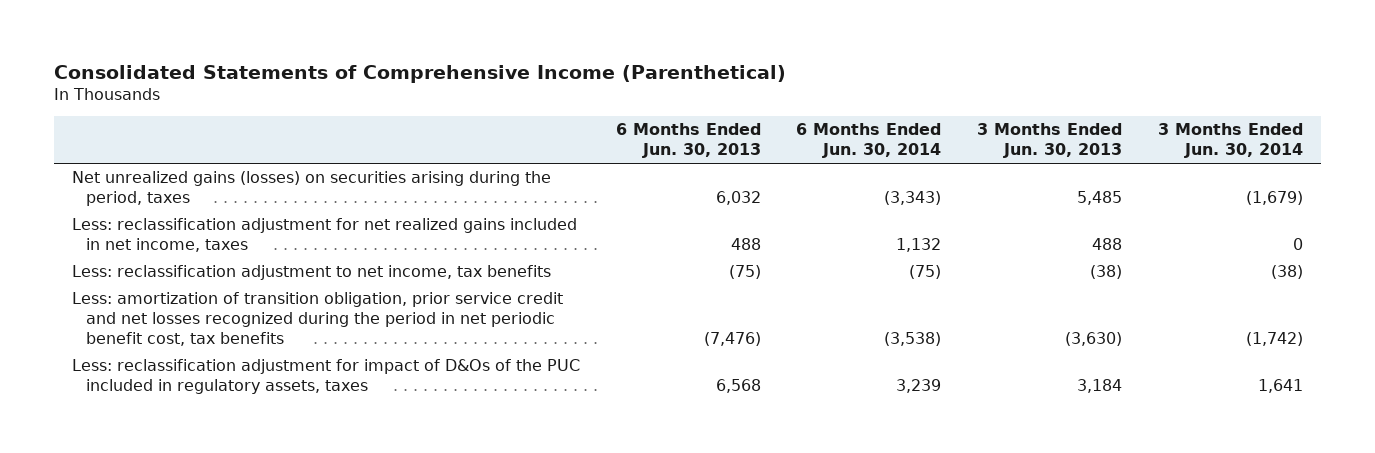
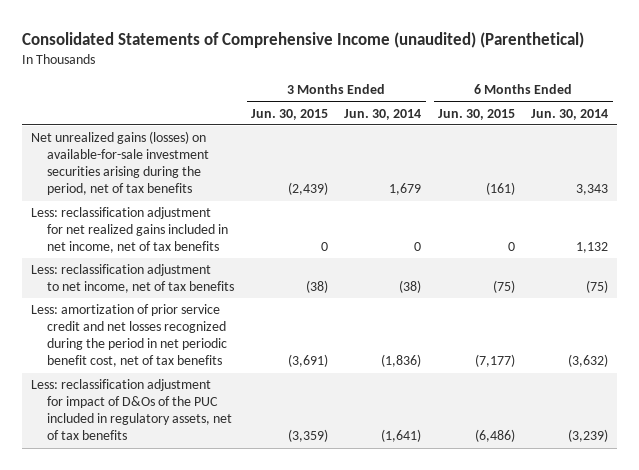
- Consolidated Statements of Comprehensive Income (Parenthetical)
+ Consolidated Statements of Comprehensive Income (unaudited) (Parenthetical)
- | 6 Months Ended Jun. 30, 2013 | 6 Months Ended Jun. 30, 2014 | 3 Months Ended Jun. 30, 2013 | 3 Months Ended Jun. 30, 2014
+ | 3 Months Ended Jun. 30, 2015 | 3 Months Ended Jun. 30, 2014 | 6 Months Ended Jun. 30, 2015 | 6 Months Ended Jun. 30, 2014
- Net unrealized gains (losses) on securities arising during the period, taxes | 6,032 | (3,343) | 5,485 | (1,679)
- Less: reclassification adjustment for net realized gains included in net income, taxes | 488 | 1,132 | 488 | 0
- Less: reclassification adjustment to net income, tax benefits | (75) | (75) | (38) | (38)
- Less: amortization of transition obligation, prior service credit and net losses recognized during the period in net periodic benefit cost, tax benefits | (7,476) | (3,538) | (3,630) | (1,742)
- Less: reclassification adjustment for impact of D&Os of the PUC included in regulatory assets, taxes | 6,568 | 3,239 | 3,184 | 1,641
+ Net unrealized gains (losses) on available-for-sale investment securities arising during the period, net of tax benefits | (2,439) | 1,679 | (161) | 3,343
+ Less: reclassification adjustment for net realized gains included in net income, net of tax benefits | 0 | 0 | 0 | 1,132
+ Less: reclassification adjustment to net income, net of tax benefits | (38) | (38) | (75) | (75)
+ Less: amortization of prior service credit and net losses recognized during the period in net periodic benefit cost, net of tax benefits | (3,691) | (1,836) | (7,177) | (3,632)
+ Less: reclassification adjustment for impact of D&Os of the PUC included in regulatory assets, net of tax benefits | (3,359) | (1,641) | (6,486) | (3,239)

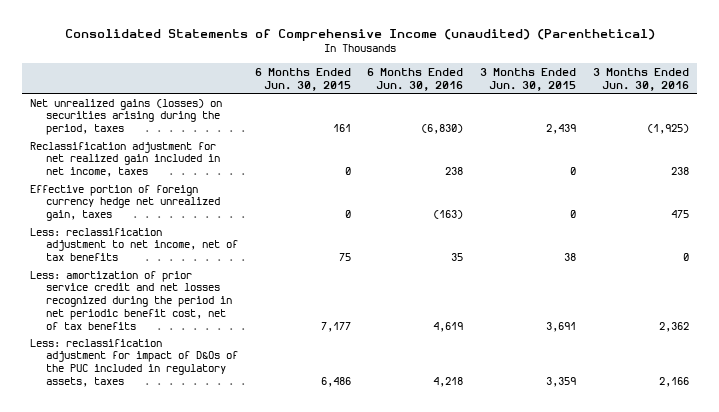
- | 3 Months Ended Jun. 30, 2015 | 3 Months Ended Jun. 30, 2014 | 6 Months Ended Jun. 30, 2015 | 6 Months Ended Jun. 30, 2014
+ | 6 Months Ended Jun. 30, 2015 | 6 Months Ended Jun. 30, 2016 | 3 Months Ended Jun. 30, 2015 | 3 Months Ended Jun. 30, 2016
- Net unrealized gains (losses) on available-for-sale investment securities arising during the period, net of tax benefits | (2,439) | 1,679 | (161) | 3,343
- Less: reclassification adjustment for net realized gains included in net income, net of tax benefits | 0 | 0 | 0 | 1,132
- Less: reclassification adjustment to net income, net of tax benefits | (38) | (38) | (75) | (75)
- Less: amortization of prior service credit and net losses recognized during the period in net periodic benefit cost, net of tax benefits | (3,691) | (1,836) | (7,177) | (3,632)
- Less: reclassification adjustment for impact of D&Os of the PUC included in regulatory assets, net of tax benefits | (3,359) | (1,641) | (6,486) | (3,239)
+ Net unrealized gains (losses) on securities arising during the period, taxes | 161 | (6,830) | 2,439 | (1,925)
+ Reclassification adjustment for net realized gain included in net income, taxes | 0 | 238 | 0 | 238
+ Effective portion of foreign currency hedge net unrealized gain, taxes | 0 | (163) | 0 | 475
+ Less: reclassification adjustment to net income, net of tax benefits | 75 | 35 | 38 | 0
+ Less: amortization of prior service credit and net losses recognized during the period in net periodic benefit cost, net of tax benefits | 7,177 | 4,619 | 3,691 | 2,362
+ Less: reclassification adjustment for impact of D&Os of the PUC included in regulatory assets, taxes | 6,486 | 4,218 | 3,359 | 2,166

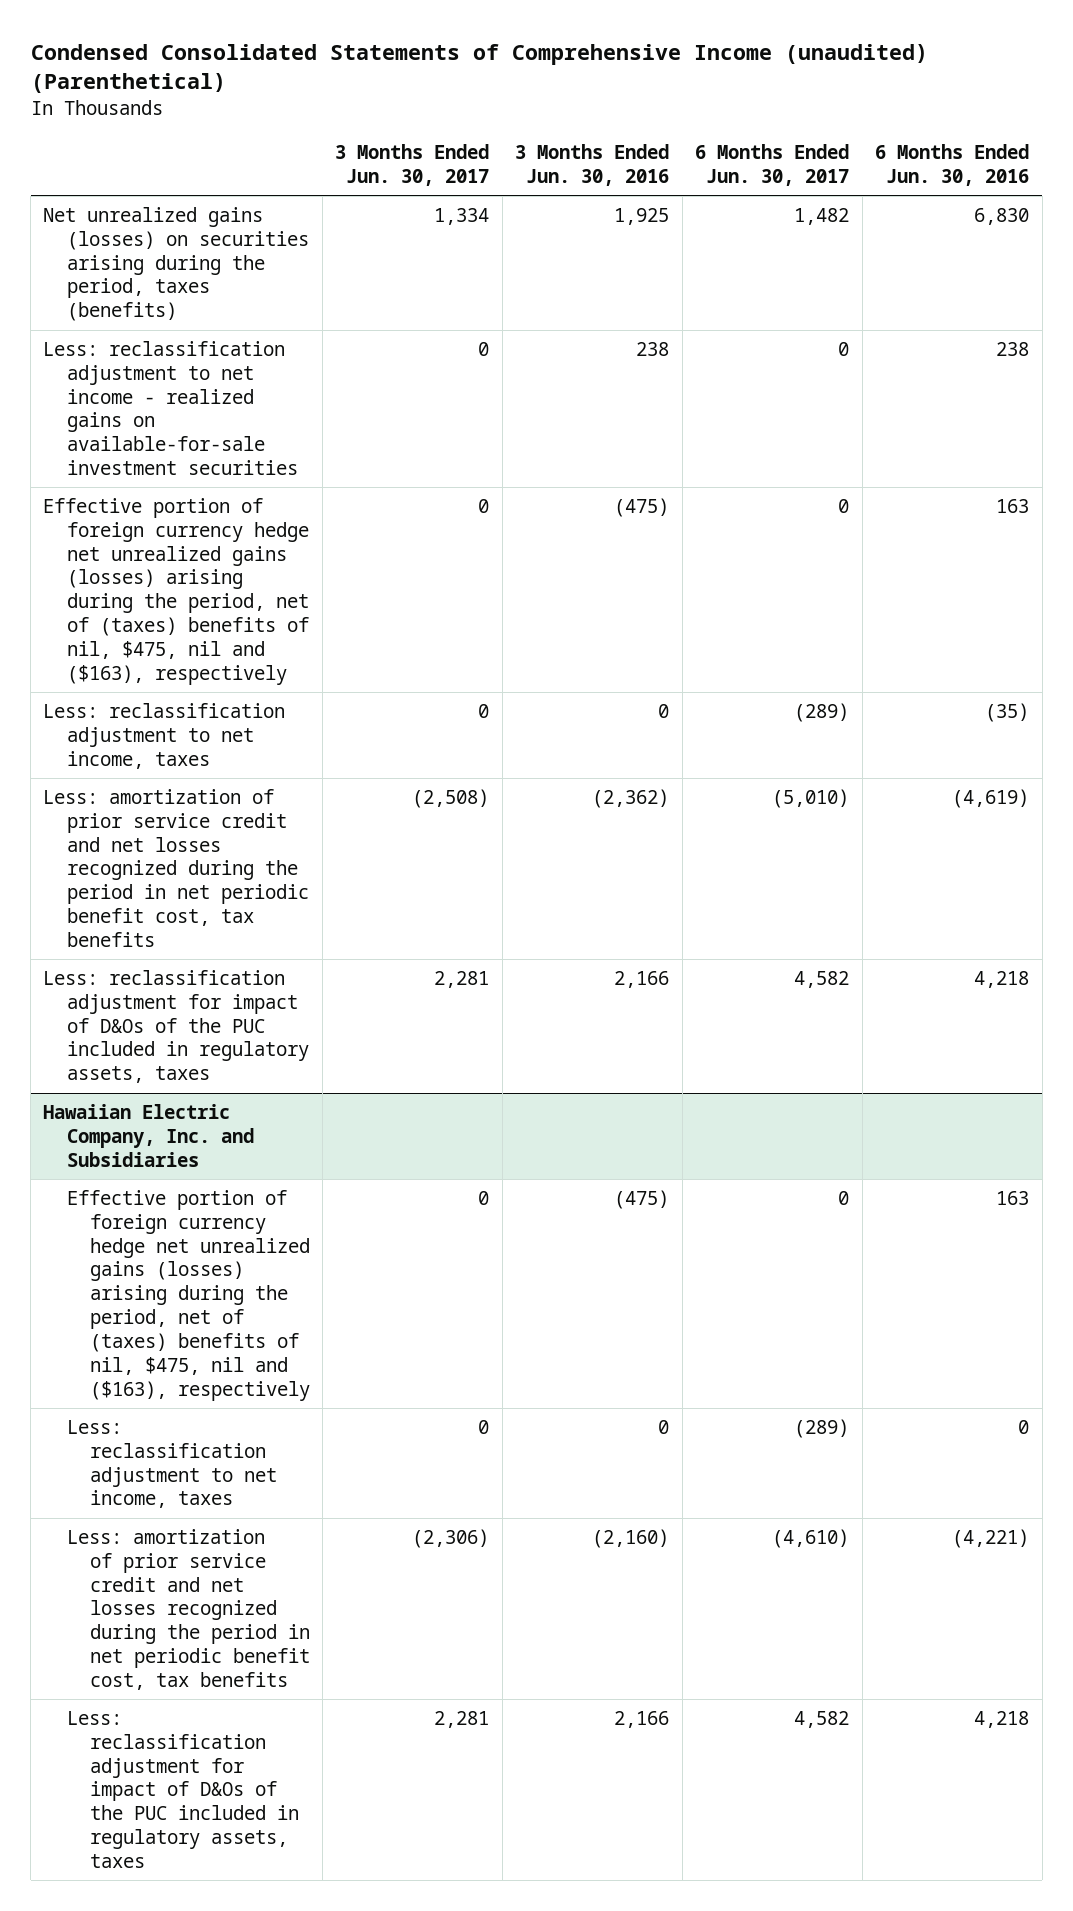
- Consolidated Statements of Comprehensive Income (unaudited) (Parenthetical)
+ Condensed Consolidated Statements of Comprehensive Income (unaudited) (Parenthetical)
- | 6 Months Ended Jun. 30, 2015 | 6 Months Ended Jun. 30, 2016 | 3 Months Ended Jun. 30, 2015 | 3 Months Ended Jun. 30, 2016
+ | 3 Months Ended Jun. 30, 2017 | 3 Months Ended Jun. 30, 2016 | 6 Months Ended Jun. 30, 2017 | 6 Months Ended Jun. 30, 2016
- Net unrealized gains (losses) on securities arising during the period, taxes | 161 | (6,830) | 2,439 | (1,925)
- Reclassification adjustment for net realized gain included in net income, taxes | 0 | 238 | 0 | 238
- Effective portion of foreign currency hedge net unrealized gain, taxes | 0 | (163) | 0 | 475
- Less: reclassification adjustment to net income, net of tax benefits | 75 | 35 | 38 | 0
- Less: amortization of prior service credit and net losses recognized during the period in net periodic benefit cost, net of tax benefits | 7,177 | 4,619 | 3,691 | 2,362
+ Net unrealized gains (losses) on securities arising during the period, taxes (benefits) | 1,334 | 1,925 | 1,482 | 6,830
+ Less: reclassification adjustment to net income - realized gains on available-for-sale investment securities | 0 | 238 | 0 | 238
+ Effective portion of foreign currency hedge net unrealized gains (losses) arising during the period, net of (taxes) benefits of nil, $475, nil and ($163), respectively | 0 | (475) | 0 | 163
+ Less: reclassification adjustment to net income, taxes | 0 | 0 | (289) | (35)
+ Less: amortization of prior service credit and net losses recognized during the period in net periodic benefit cost, tax benefits | (2,508) | (2,362) | (5,010) | (4,619)
+ Hawaiian Electric Company, Inc. and Subsidiaries
+ Effective portion of foreign currency hedge net unrealized gains (losses) arising during the period, net of (taxes) benefits of nil, $475, nil and ($163), respectively | 0 | (475) | 0 | 163
+ Less: reclassification adjustment to net income, taxes | 0 | 0 | (289) | 0
+ Less: amortization of prior service credit and net losses recognized during the period in net periodic benefit cost, tax benefits | (2,306) | (2,160) | (4,610) | (4,221)
+ Less: reclassification adjustment for impact of D&Os of the PUC included in regulatory assets, taxes | 2,281 | 2,166 | 4,582 | 4,218

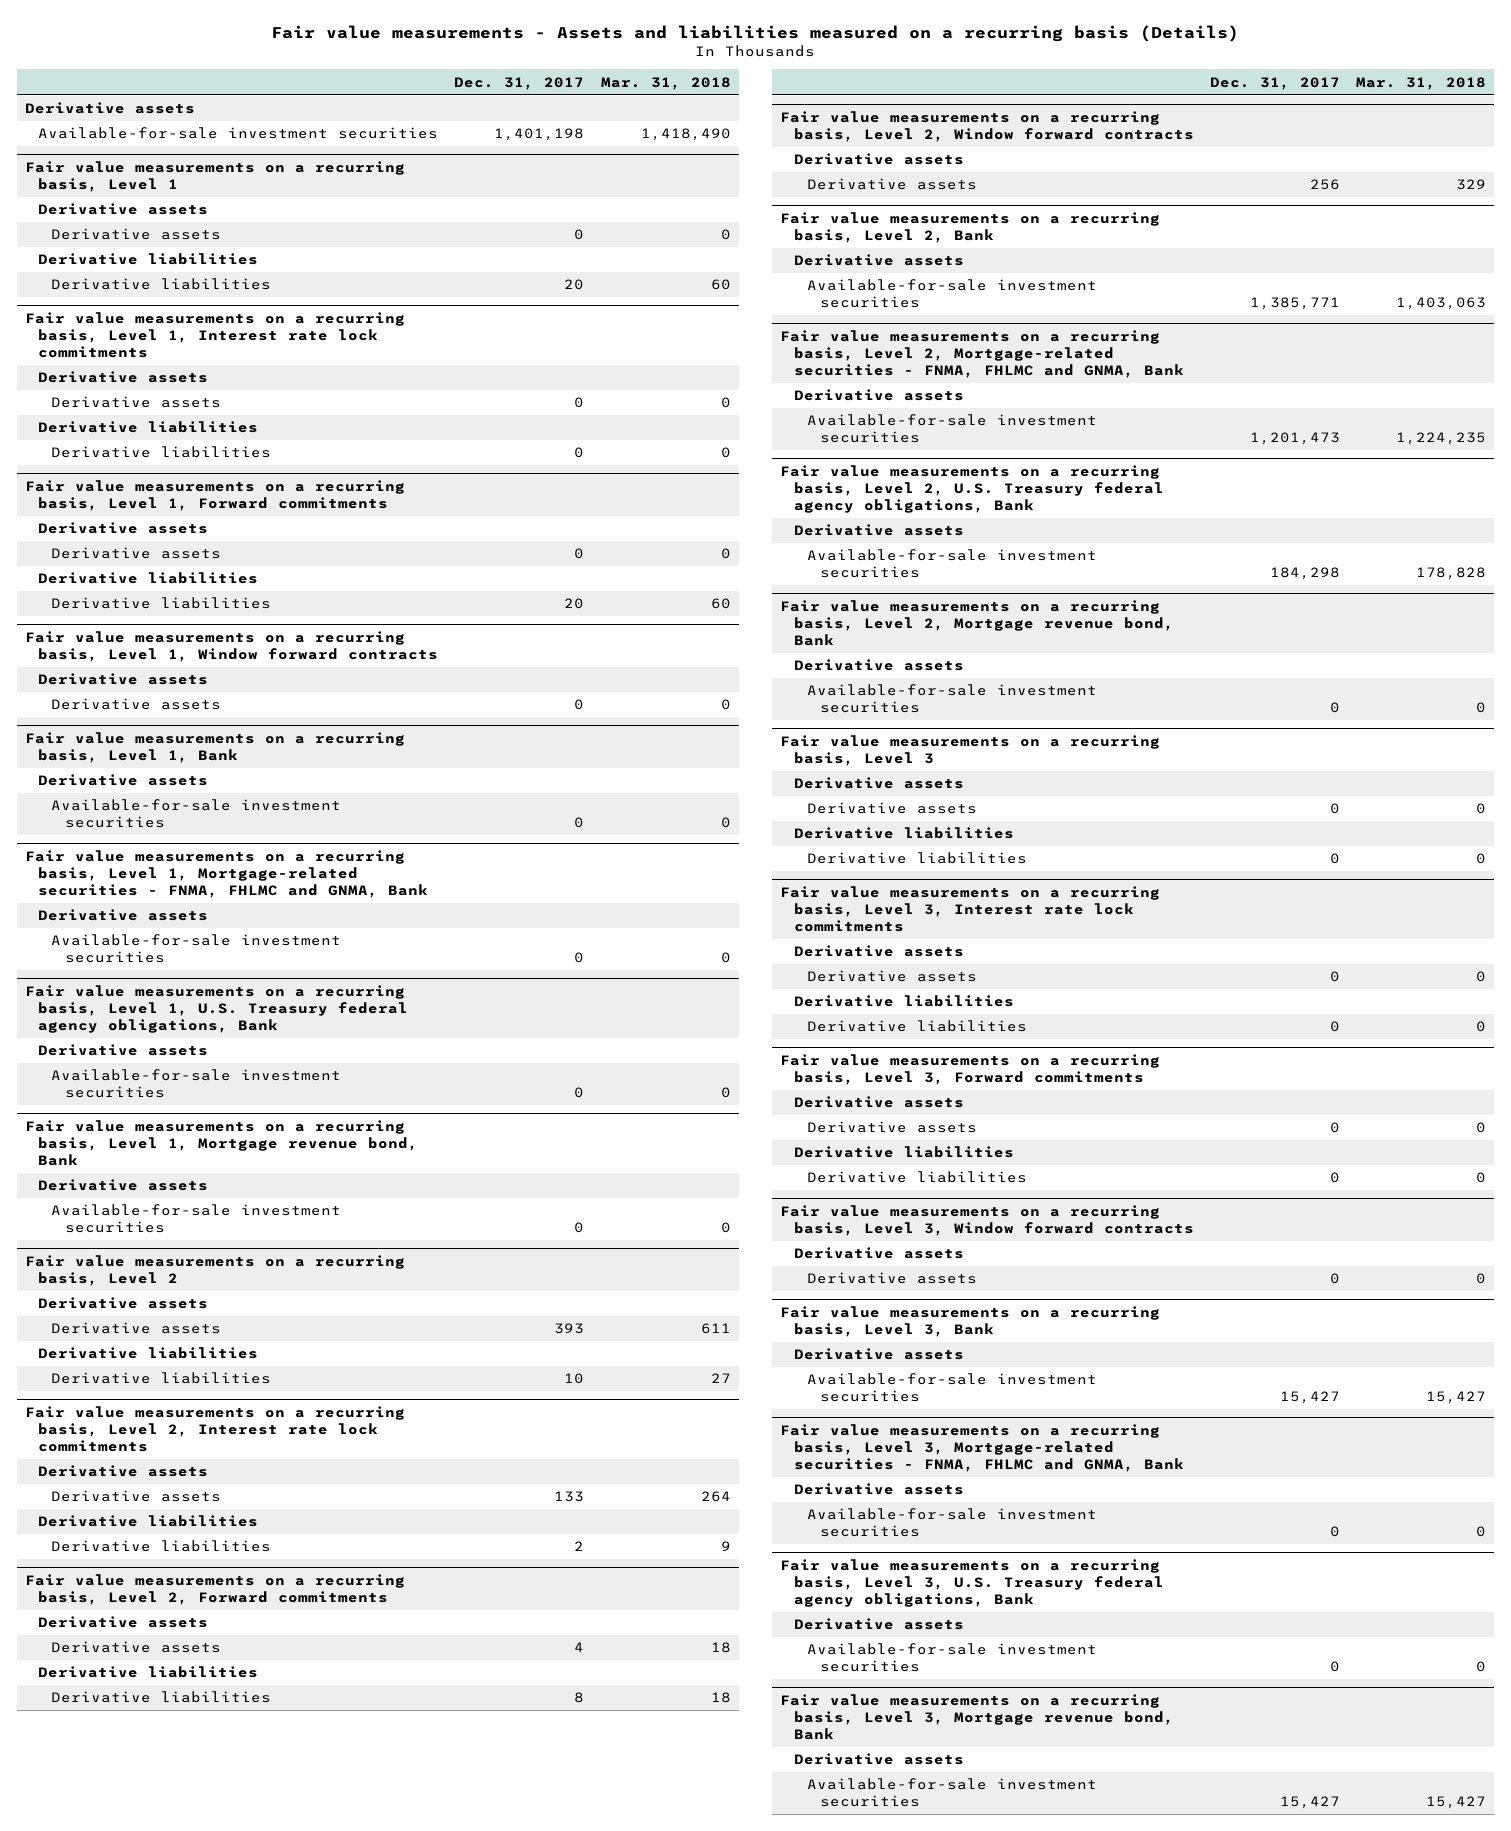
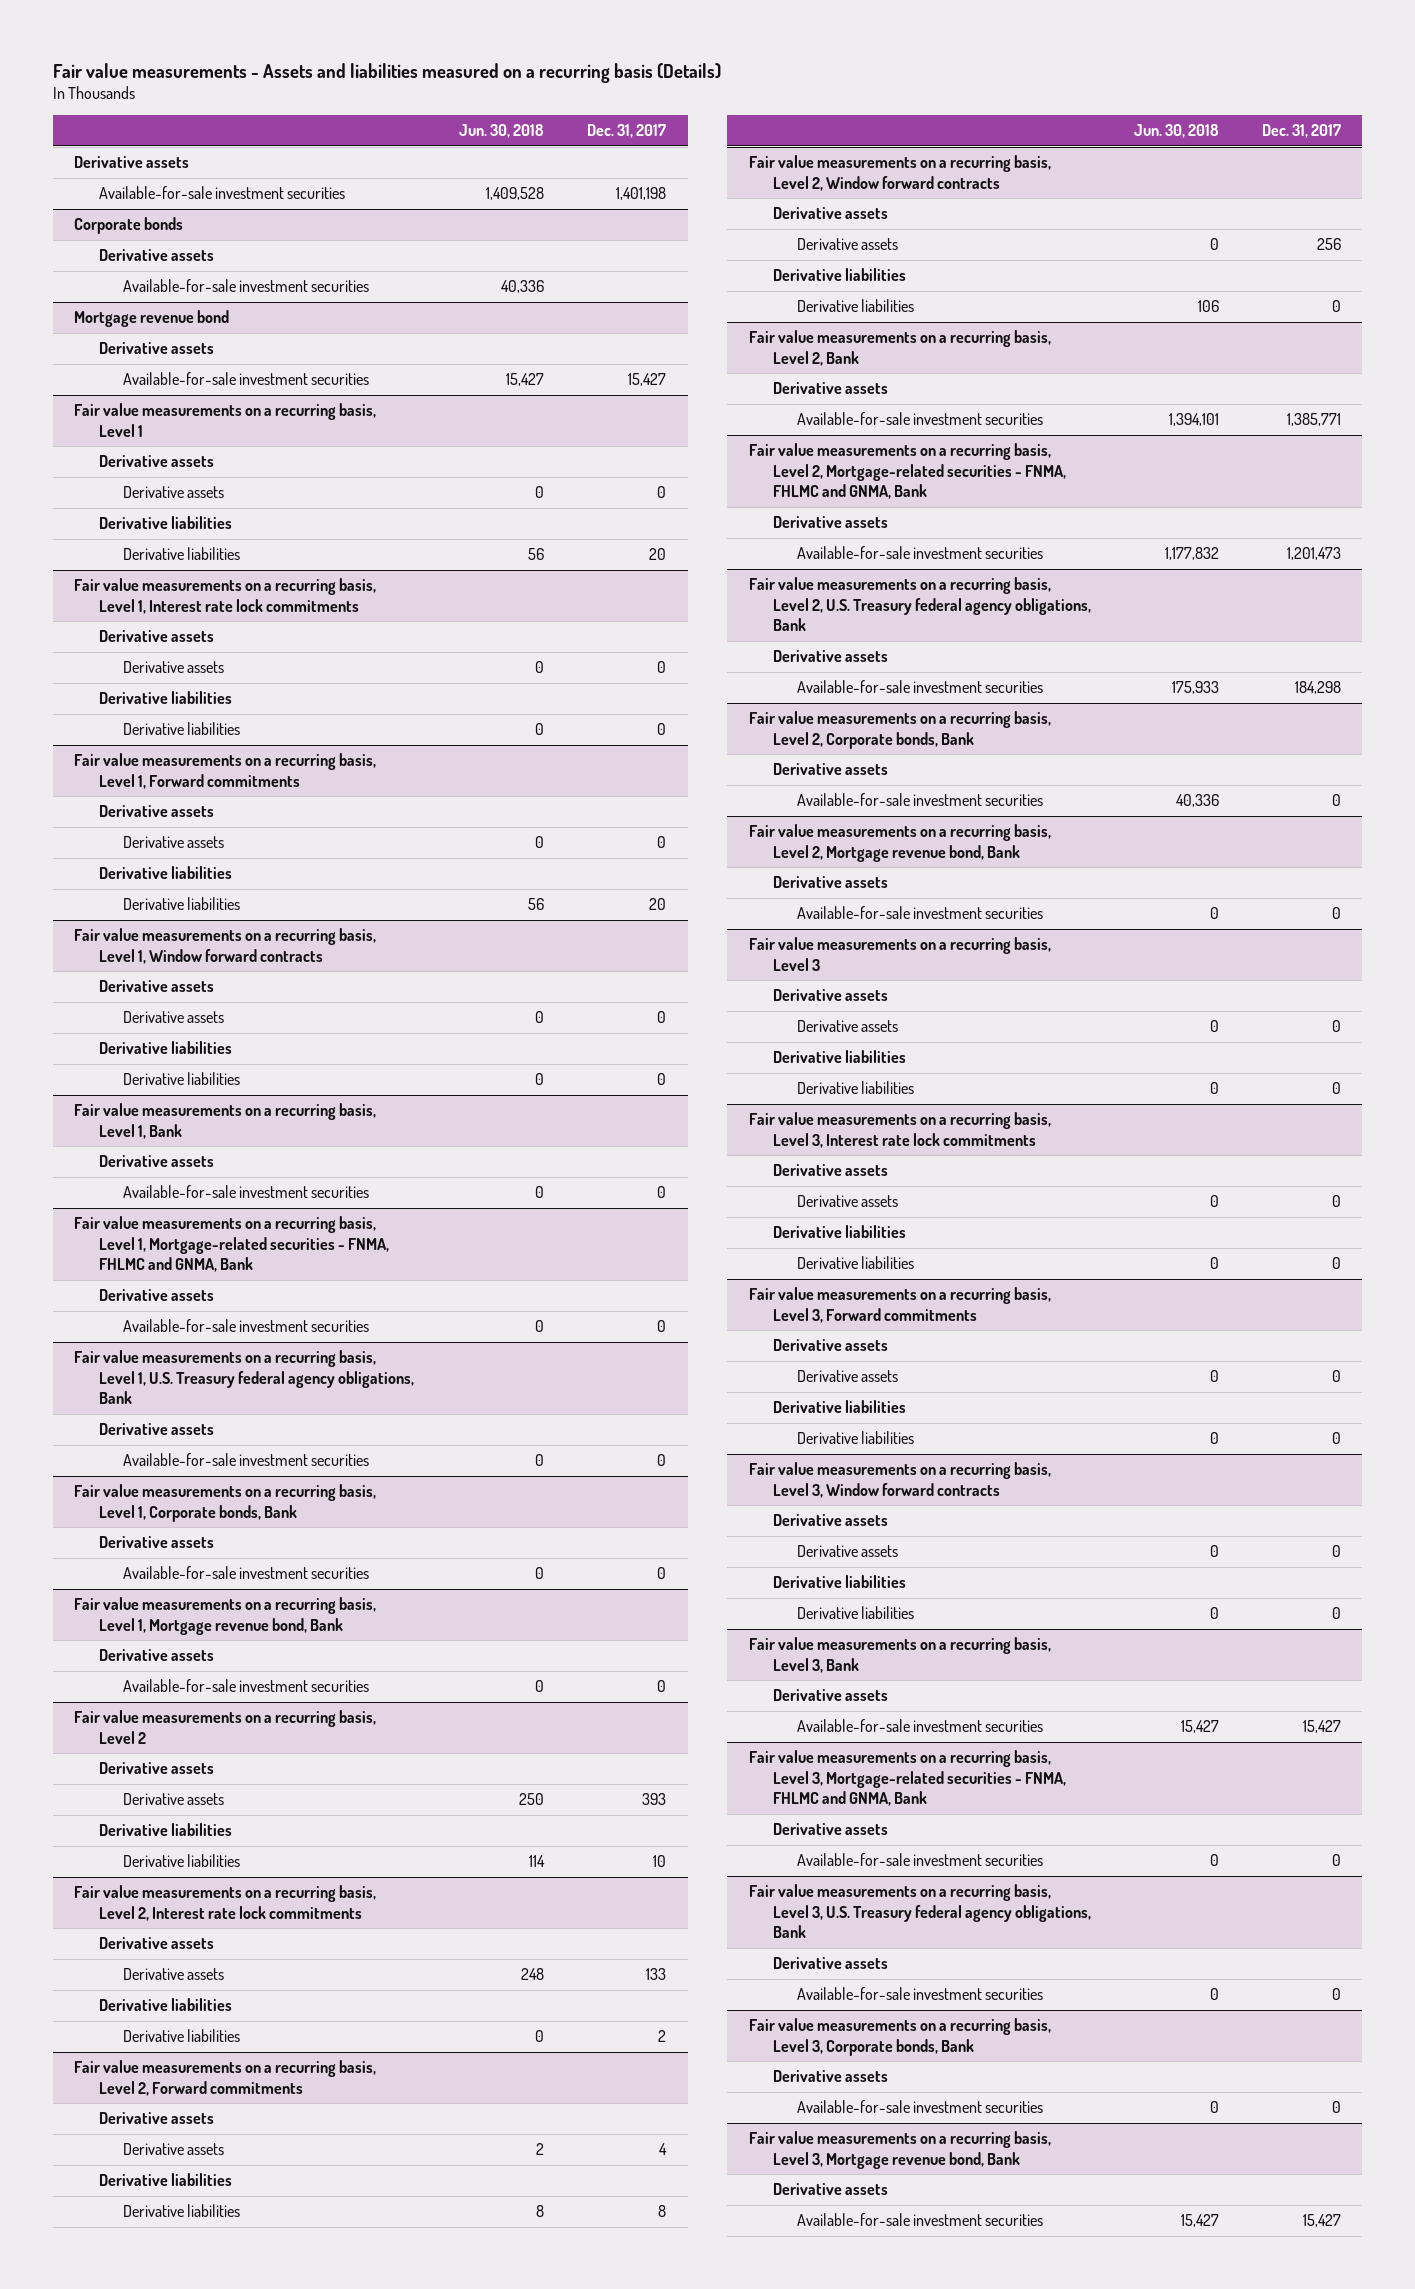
- | Dec. 31, 2017 | Mar. 31, 2018
+ | Jun. 30, 2018 | Dec. 31, 2017
+ Corporate bonds
+ Derivative assets
+ Available-for-sale investment securities | 40,336 |
+ Mortgage revenue bond
+ Derivative assets
+ Available-for-sale investment securities | 15,427 | 15,427
@ Fair value measurements on a recurring basis, Level 1, Window forward contracts
+ Derivative liabilities
+ Derivative liabilities | 0 | 0
+ Fair value measurements on a recurring basis, Level 1, Corporate bonds, Bank
+ Derivative assets
+ Available-for-sale investment securities | 0 | 0
@ Fair value measurements on a recurring basis, Level 2, Window forward contracts
+ Derivative liabilities
+ Derivative liabilities | 106 | 0
+ Fair value measurements on a recurring basis, Level 2, Corporate bonds, Bank
+ Derivative assets
+ Available-for-sale investment securities | 40,336 | 0
@ Fair value measurements on a recurring basis, Level 3, Window forward contracts
+ Derivative liabilities
+ Derivative liabilities | 0 | 0
+ Fair value measurements on a recurring basis, Level 3, Corporate bonds, Bank
+ Derivative assets
+ Available-for-sale investment securities | 0 | 0

